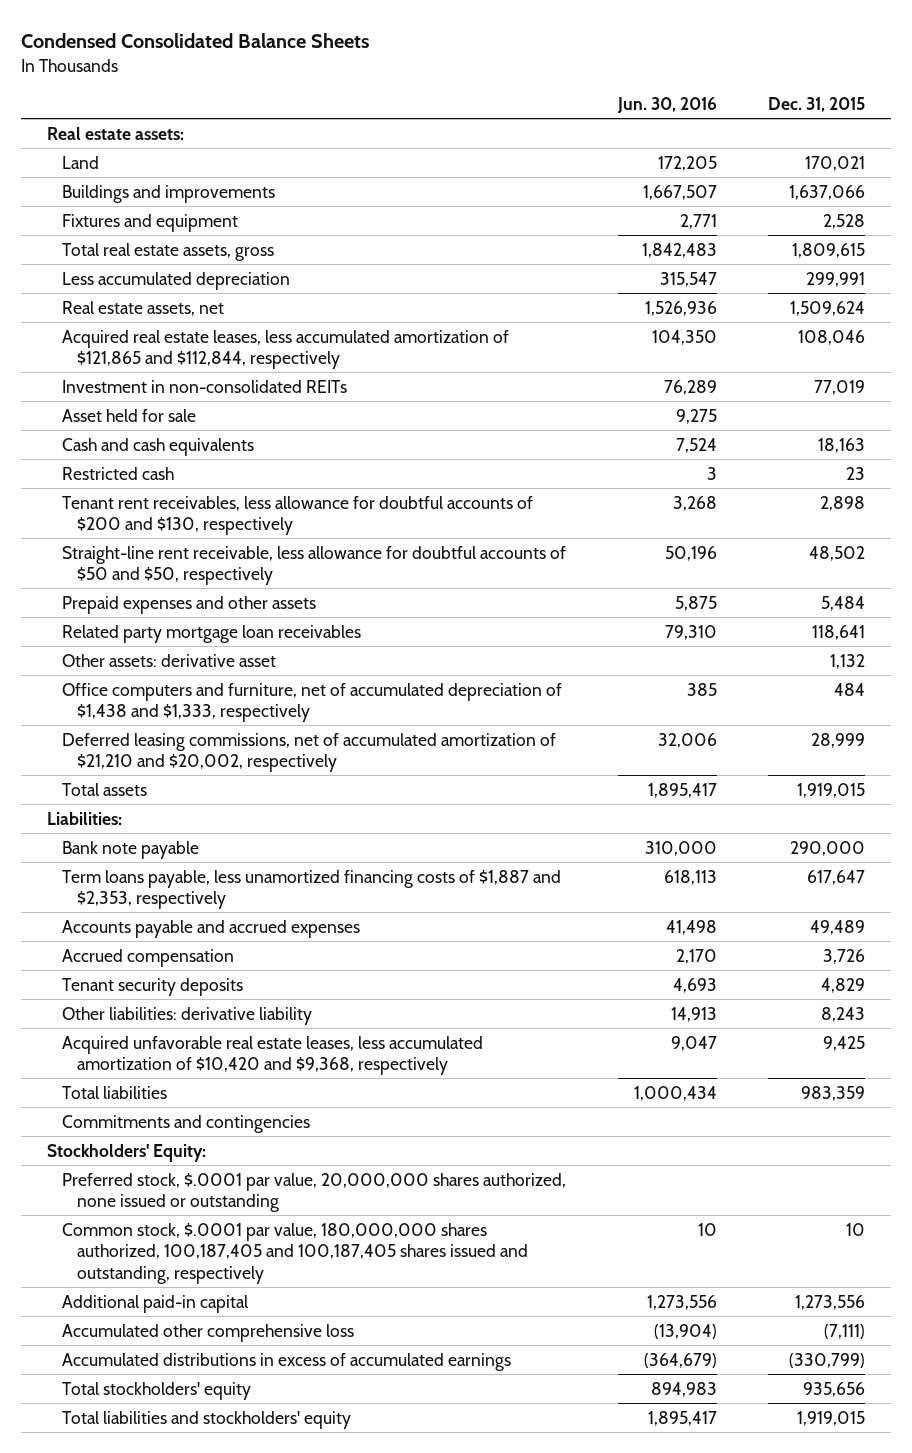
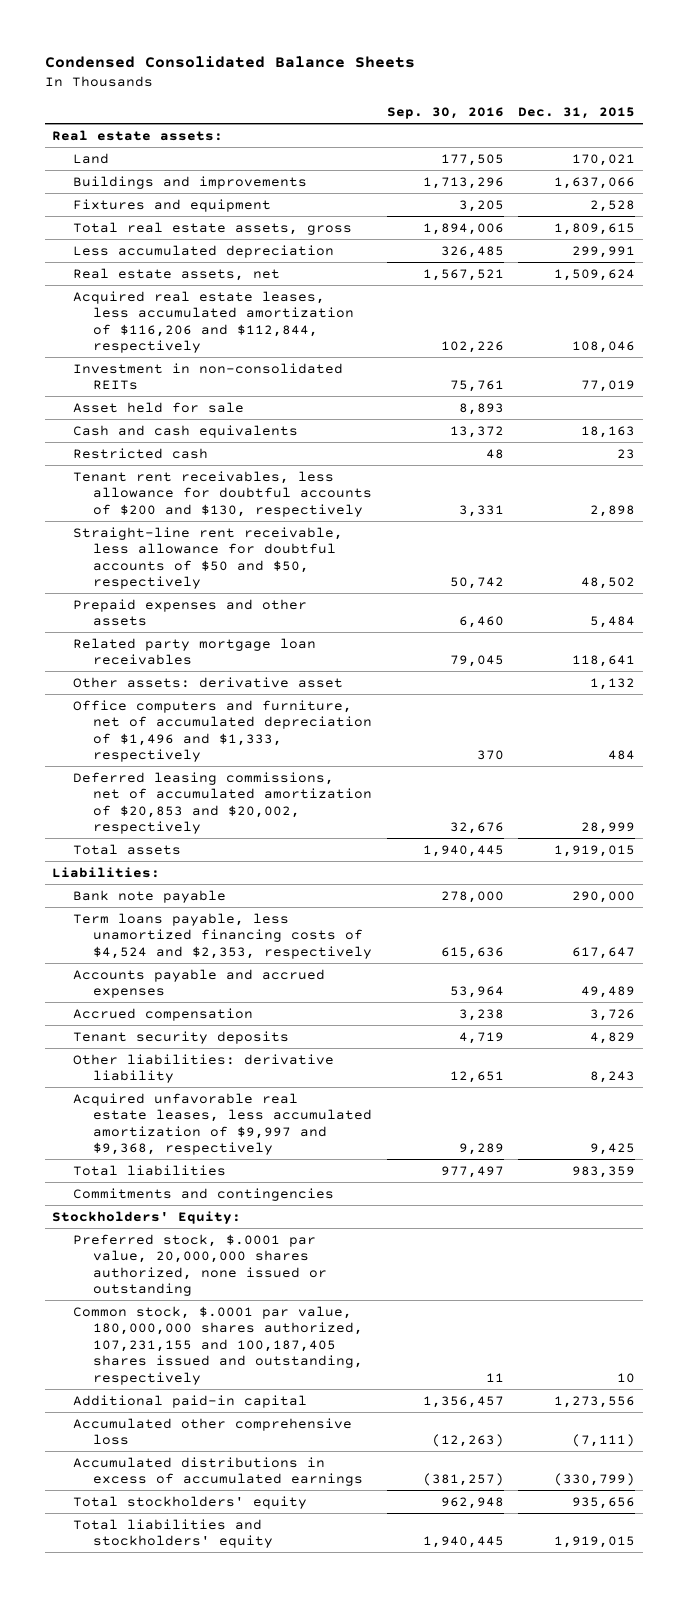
- | Jun. 30, 2016 | Dec. 31, 2015
+ | Sep. 30, 2016 | Dec. 31, 2015
- Acquired real estate leases, less accumulated amortization of $121,865 and $112,844, respectively | 104,350 | 108,046
+ Acquired real estate leases, less accumulated amortization of $116,206 and $112,844, respectively | 102,226 | 108,046
- Office computers and furniture, net of accumulated depreciation of $1,438 and $1,333, respectively | 385 | 484
- Deferred leasing commissions, net of accumulated amortization of $21,210 and $20,002, respectively | 32,006 | 28,999
+ Office computers and furniture, net of accumulated depreciation of $1,496 and $1,333, respectively | 370 | 484
+ Deferred leasing commissions, net of accumulated amortization of $20,853 and $20,002, respectively | 32,676 | 28,999
- Term loans payable, less unamortized financing costs of $1,887 and $2,353, respectively | 618,113 | 617,647
+ Term loans payable, less unamortized financing costs of $4,524 and $2,353, respectively | 615,636 | 617,647
- Acquired unfavorable real estate leases, less accumulated amortization of $10,420 and $9,368, respectively | 9,047 | 9,425
+ Acquired unfavorable real estate leases, less accumulated amortization of $9,997 and $9,368, respectively | 9,289 | 9,425
- Common stock, $.0001 par value, 180,000,000 shares authorized, 100,187,405 and 100,187,405 shares issued and outstanding, respectively | 10 | 10
+ Common stock, $.0001 par value, 180,000,000 shares authorized, 107,231,155 and 100,187,405 shares issued and outstanding, respectively | 11 | 10

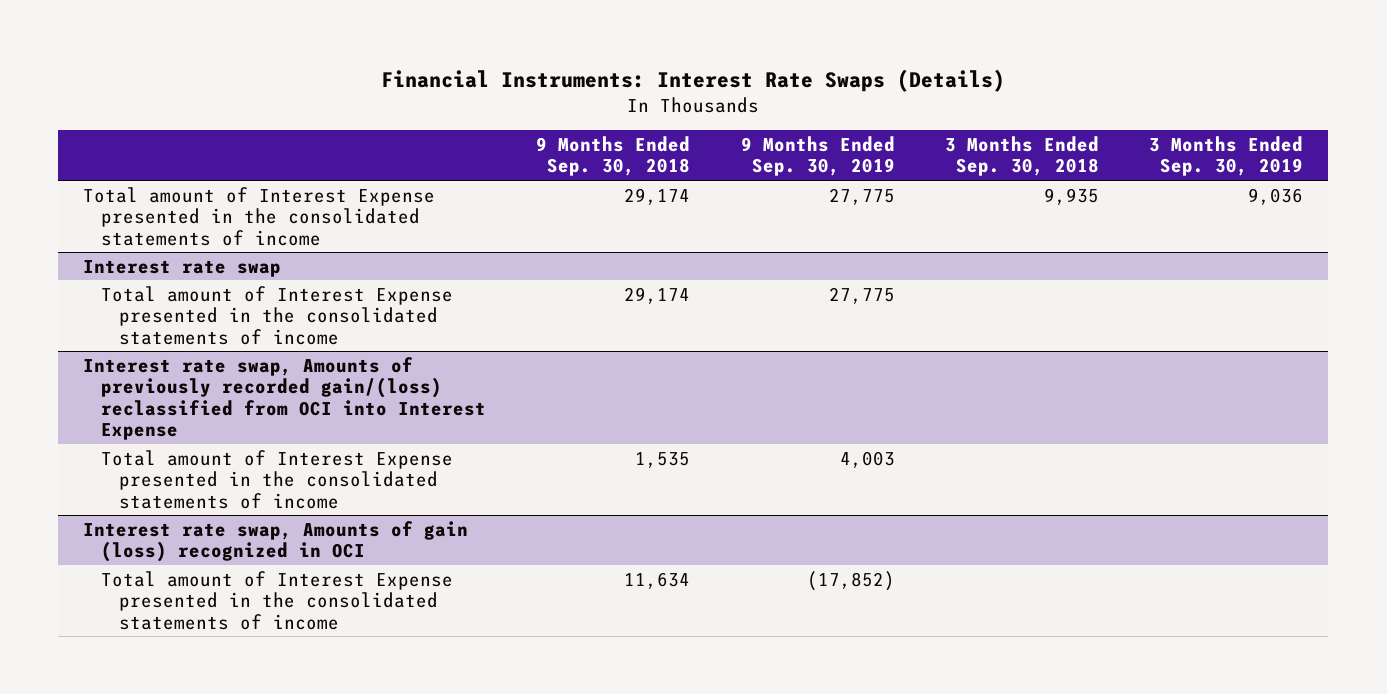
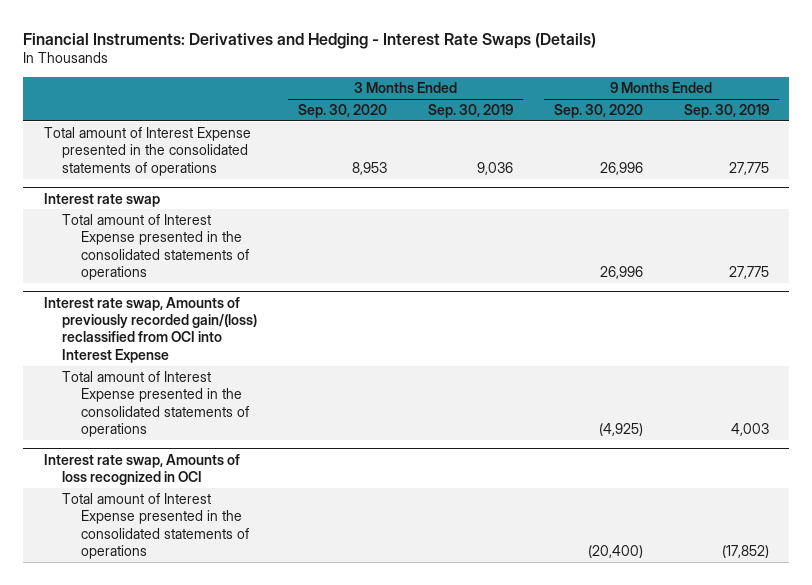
- Financial Instruments: Interest Rate Swaps (Details)
+ Financial Instruments: Derivatives and Hedging - Interest Rate Swaps (Details)
- | 9 Months Ended Sep. 30, 2018 | 9 Months Ended Sep. 30, 2019 | 3 Months Ended Sep. 30, 2018 | 3 Months Ended Sep. 30, 2019
+ | 3 Months Ended Sep. 30, 2020 | 3 Months Ended Sep. 30, 2019 | 9 Months Ended Sep. 30, 2020 | 9 Months Ended Sep. 30, 2019
- Total amount of Interest Expense presented in the consolidated statements of income | 29,174 | 27,775 | 9,935 | 9,036
+ Total amount of Interest Expense presented in the consolidated statements of operations | 8,953 | 9,036 | 26,996 | 27,775
@ Interest rate swap
- Total amount of Interest Expense presented in the consolidated statements of income | 29,174 | 27,775 | |
+ Total amount of Interest Expense presented in the consolidated statements of operations | | | 26,996 | 27,775
@ Interest rate swap, Amounts of previously recorded gain/(loss) reclassified from OCI into Interest Expense
- Total amount of Interest Expense presented in the consolidated statements of income | 1,535 | 4,003 | |
- Interest rate swap, Amounts of gain (loss) recognized in OCI
- Total amount of Interest Expense presented in the consolidated statements of income | 11,634 | (17,852) | |
@ Interest rate swap, Amounts of previously recorded gain/(loss) reclassified from OCI into Interest Expense
+ Total amount of Interest Expense presented in the consolidated statements of operations | | | (4,925) | 4,003
+ Interest rate swap, Amounts of loss recognized in OCI
+ Total amount of Interest Expense presented in the consolidated statements of operations | | | (20,400) | (17,852)

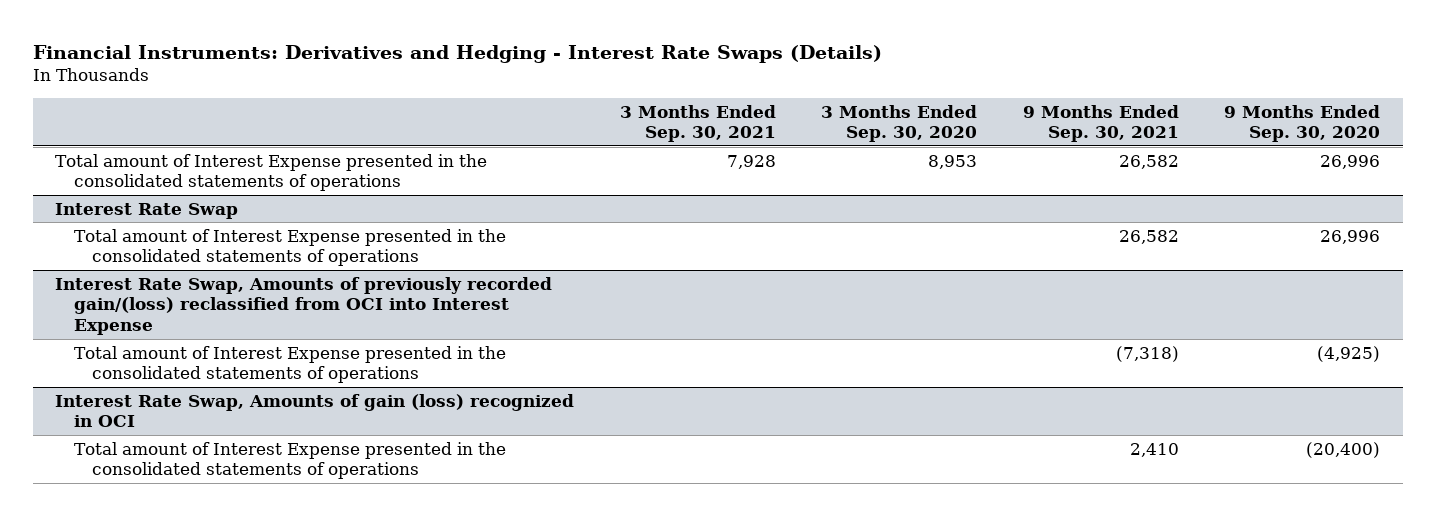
- | 3 Months Ended Sep. 30, 2020 | 3 Months Ended Sep. 30, 2019 | 9 Months Ended Sep. 30, 2020 | 9 Months Ended Sep. 30, 2019
+ | 3 Months Ended Sep. 30, 2021 | 3 Months Ended Sep. 30, 2020 | 9 Months Ended Sep. 30, 2021 | 9 Months Ended Sep. 30, 2020
- Interest rate swap
+ Interest Rate Swap
- Interest rate swap, Amounts of previously recorded gain/(loss) reclassified from OCI into Interest Expense
+ Interest Rate Swap, Amounts of previously recorded gain/(loss) reclassified from OCI into Interest Expense
- Interest rate swap, Amounts of loss recognized in OCI
+ Interest Rate Swap, Amounts of gain (loss) recognized in OCI

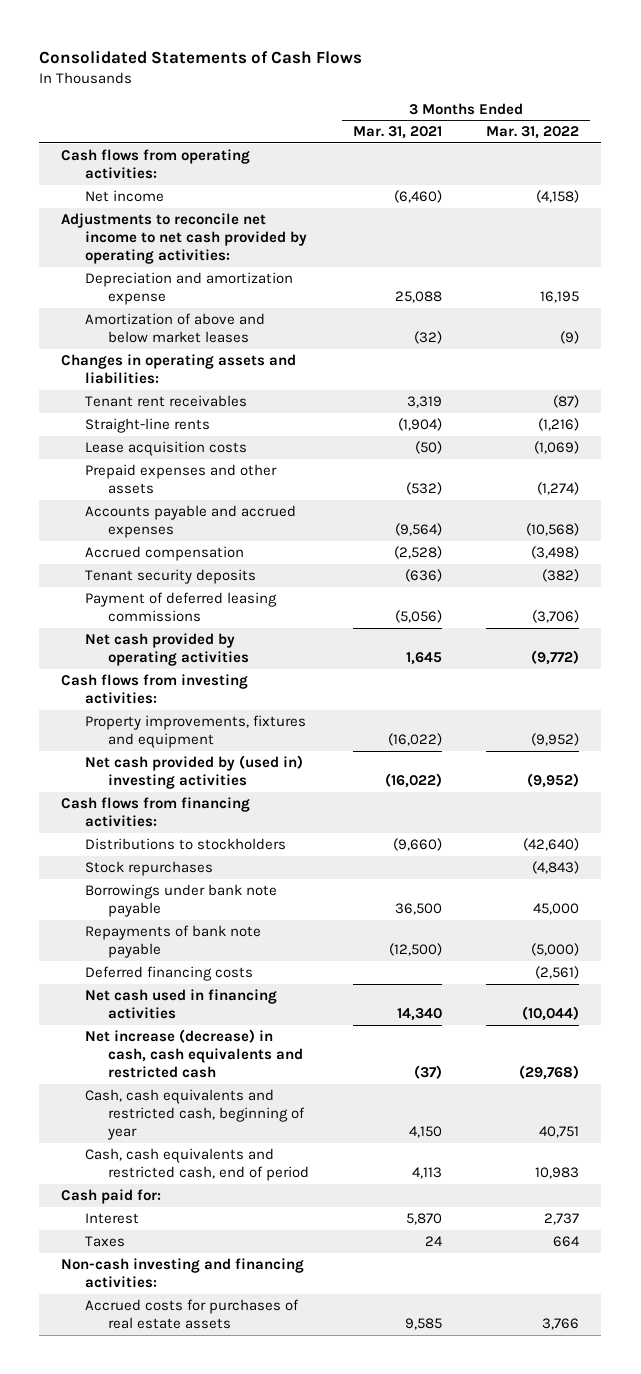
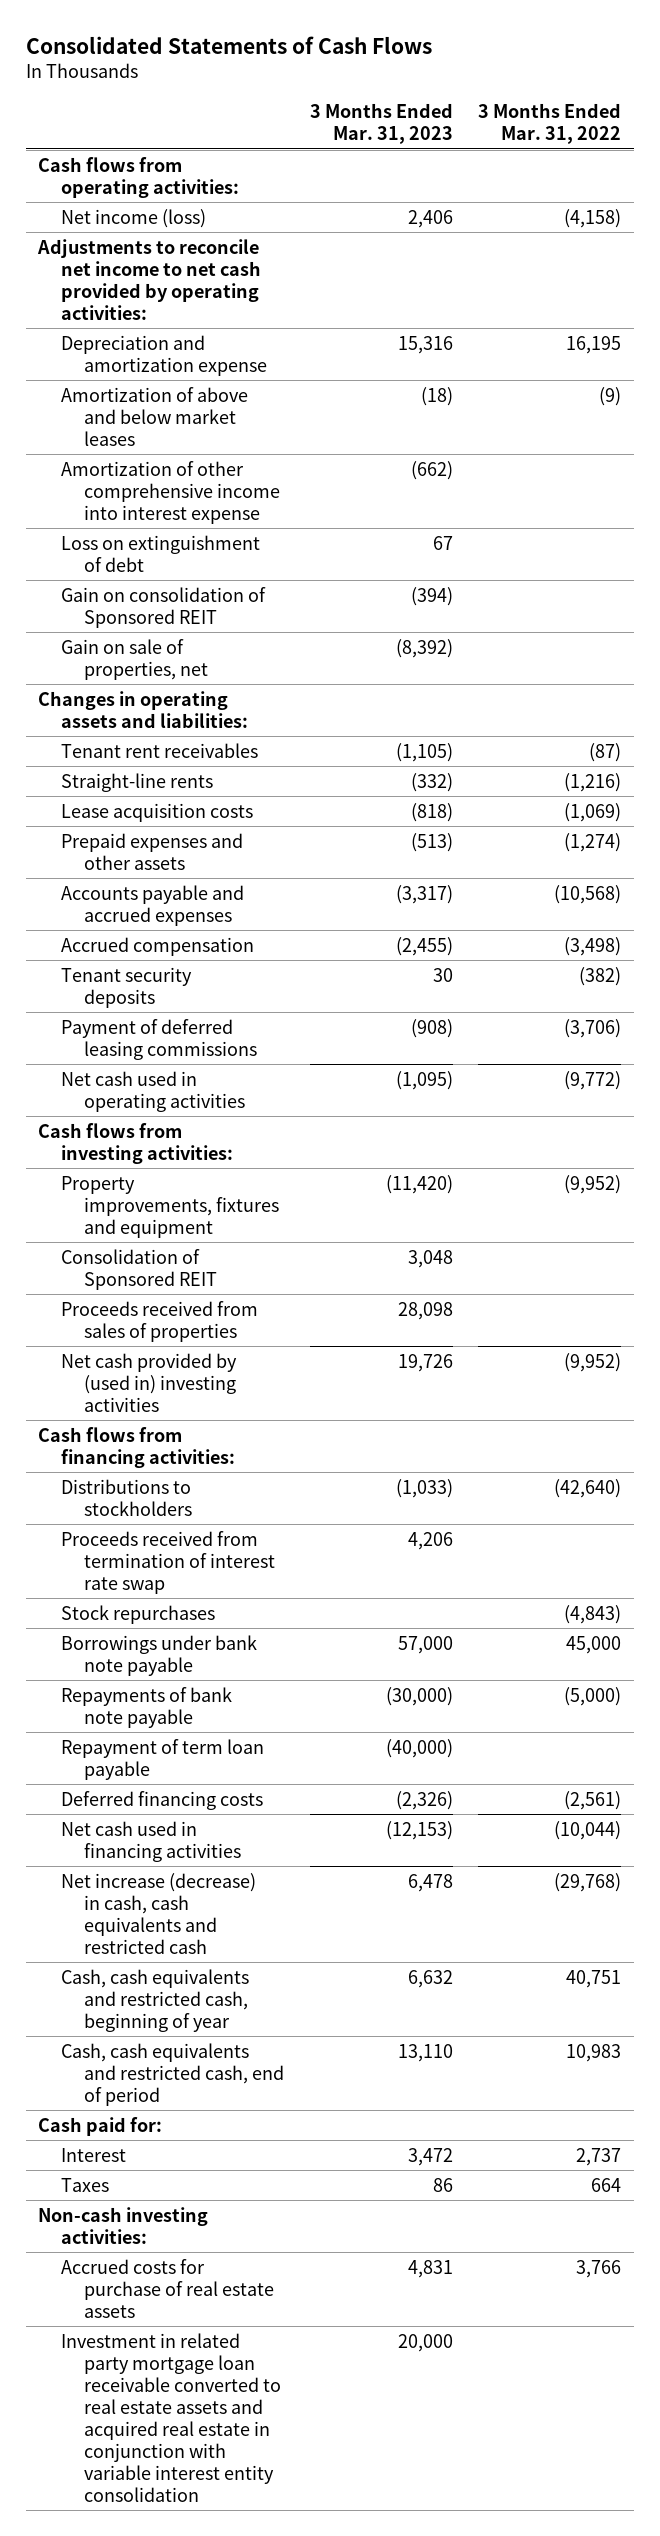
- | 3 Months Ended Mar. 31, 2021 | 3 Months Ended Mar. 31, 2022
+ | 3 Months Ended Mar. 31, 2023 | 3 Months Ended Mar. 31, 2022
- Net income | (6,460) | (4,158)
+ Net income (loss) | 2,406 | (4,158)
+ Amortization of other comprehensive income into interest expense | (662) |
+ Loss on extinguishment of debt | 67 |
+ Gain on consolidation of Sponsored REIT | (394) |
+ Gain on sale of properties, net | (8,392) |
- Net cash provided by operating activities | 1,645 | (9,772)
+ Net cash used in operating activities | (1,095) | (9,772)
+ Consolidation of Sponsored REIT | 3,048 |
+ Proceeds received from sales of properties | 28,098 |
+ Proceeds received from termination of interest rate swap | 4,206 |
+ Repayment of term loan payable | (40,000) |
- Non-cash investing and financing activities:
- Accrued costs for purchases of real estate assets | 9,585 | 3,766
+ Non-cash investing activities:
+ Accrued costs for purchase of real estate assets | 4,831 | 3,766
+ Investment in related party mortgage loan receivable converted to real estate assets and acquired real estate in conjunction with variable interest entity consolidation | 20,000 |

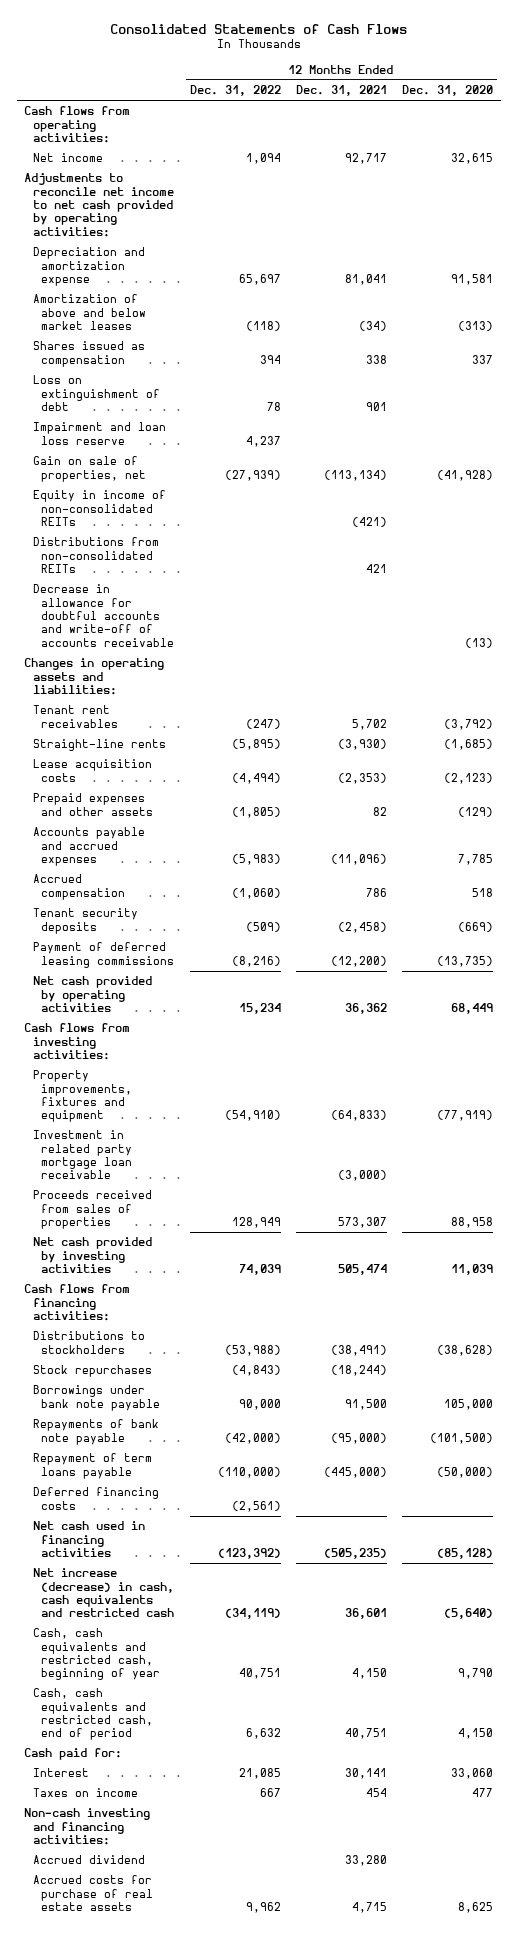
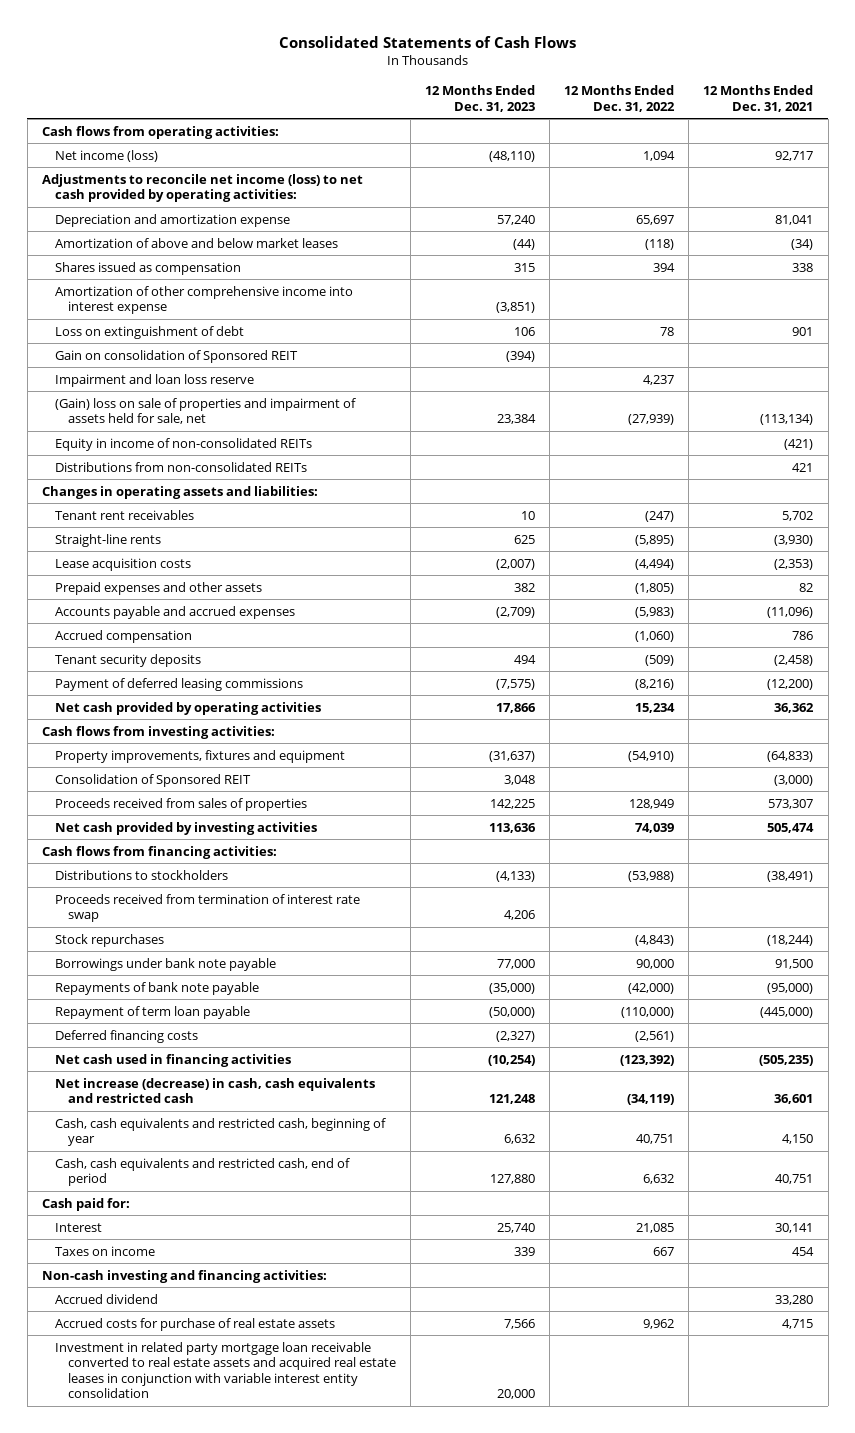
- | 12 Months Ended Dec. 31, 2022 | 12 Months Ended Dec. 31, 2021 | 12 Months Ended Dec. 31, 2020
+ | 12 Months Ended Dec. 31, 2023 | 12 Months Ended Dec. 31, 2022 | 12 Months Ended Dec. 31, 2021
- Net income | 1,094 | 92,717 | 32,615
- Adjustments to reconcile net income to net cash provided by operating activities:
+ Net income (loss) | (48,110) | 1,094 | 92,717
+ Adjustments to reconcile net income (loss) to net cash provided by operating activities:
+ Amortization of other comprehensive income into interest expense | (3,851) | |
+ Gain on consolidation of Sponsored REIT | (394) | |
- Gain on sale of properties, net | (27,939) | (113,134) | (41,928)
+ (Gain) loss on sale of properties and impairment of assets held for sale, net | 23,384 | (27,939) | (113,134)
- Decrease in allowance for doubtful accounts and write-off of accounts receivable | | | (13)
- Investment in related party mortgage loan receivable | | (3,000) |
+ Consolidation of Sponsored REIT | 3,048 | | (3,000)
+ Proceeds received from termination of interest rate swap | 4,206 | |
- Repayment of term loans payable | (110,000) | (445,000) | (50,000)
+ Repayment of term loan payable | (50,000) | (110,000) | (445,000)
+ Investment in related party mortgage loan receivable converted to real estate assets and acquired real estate leases in conjunction with variable interest entity consolidation | 20,000 | |

